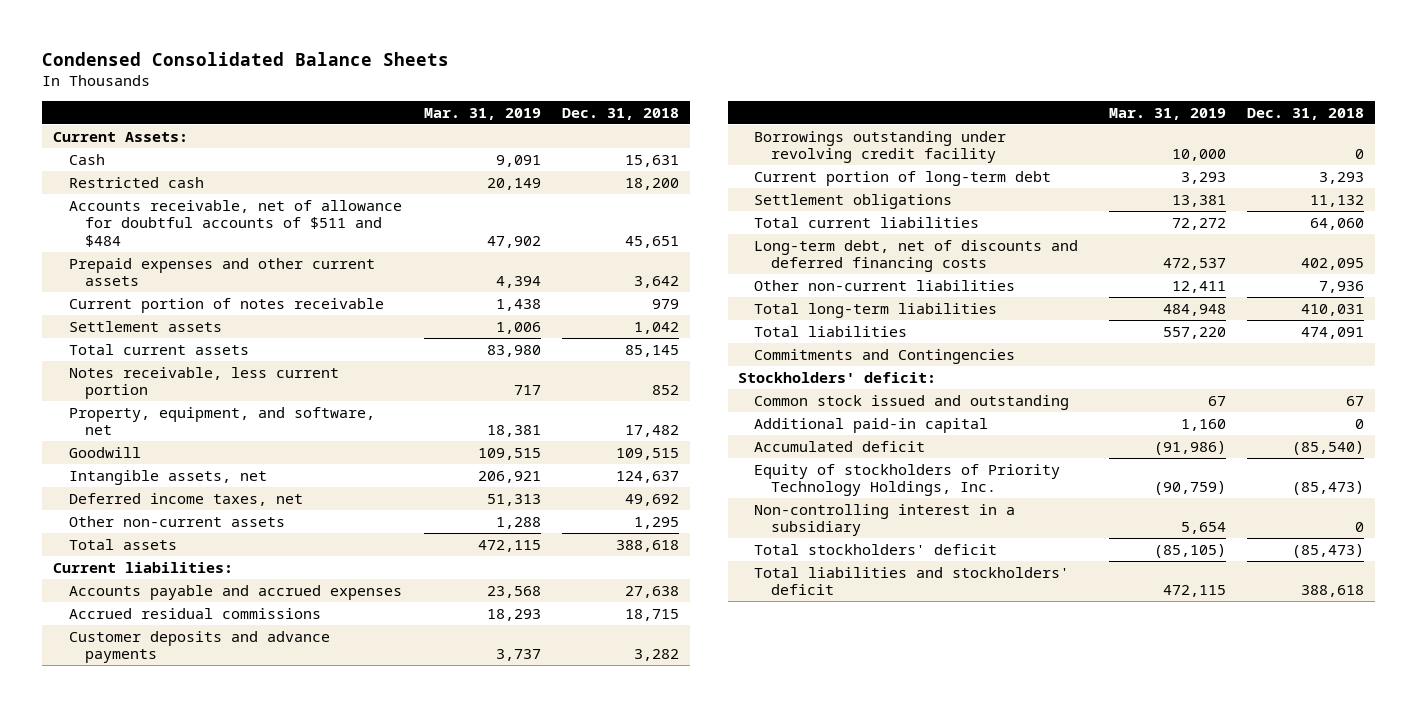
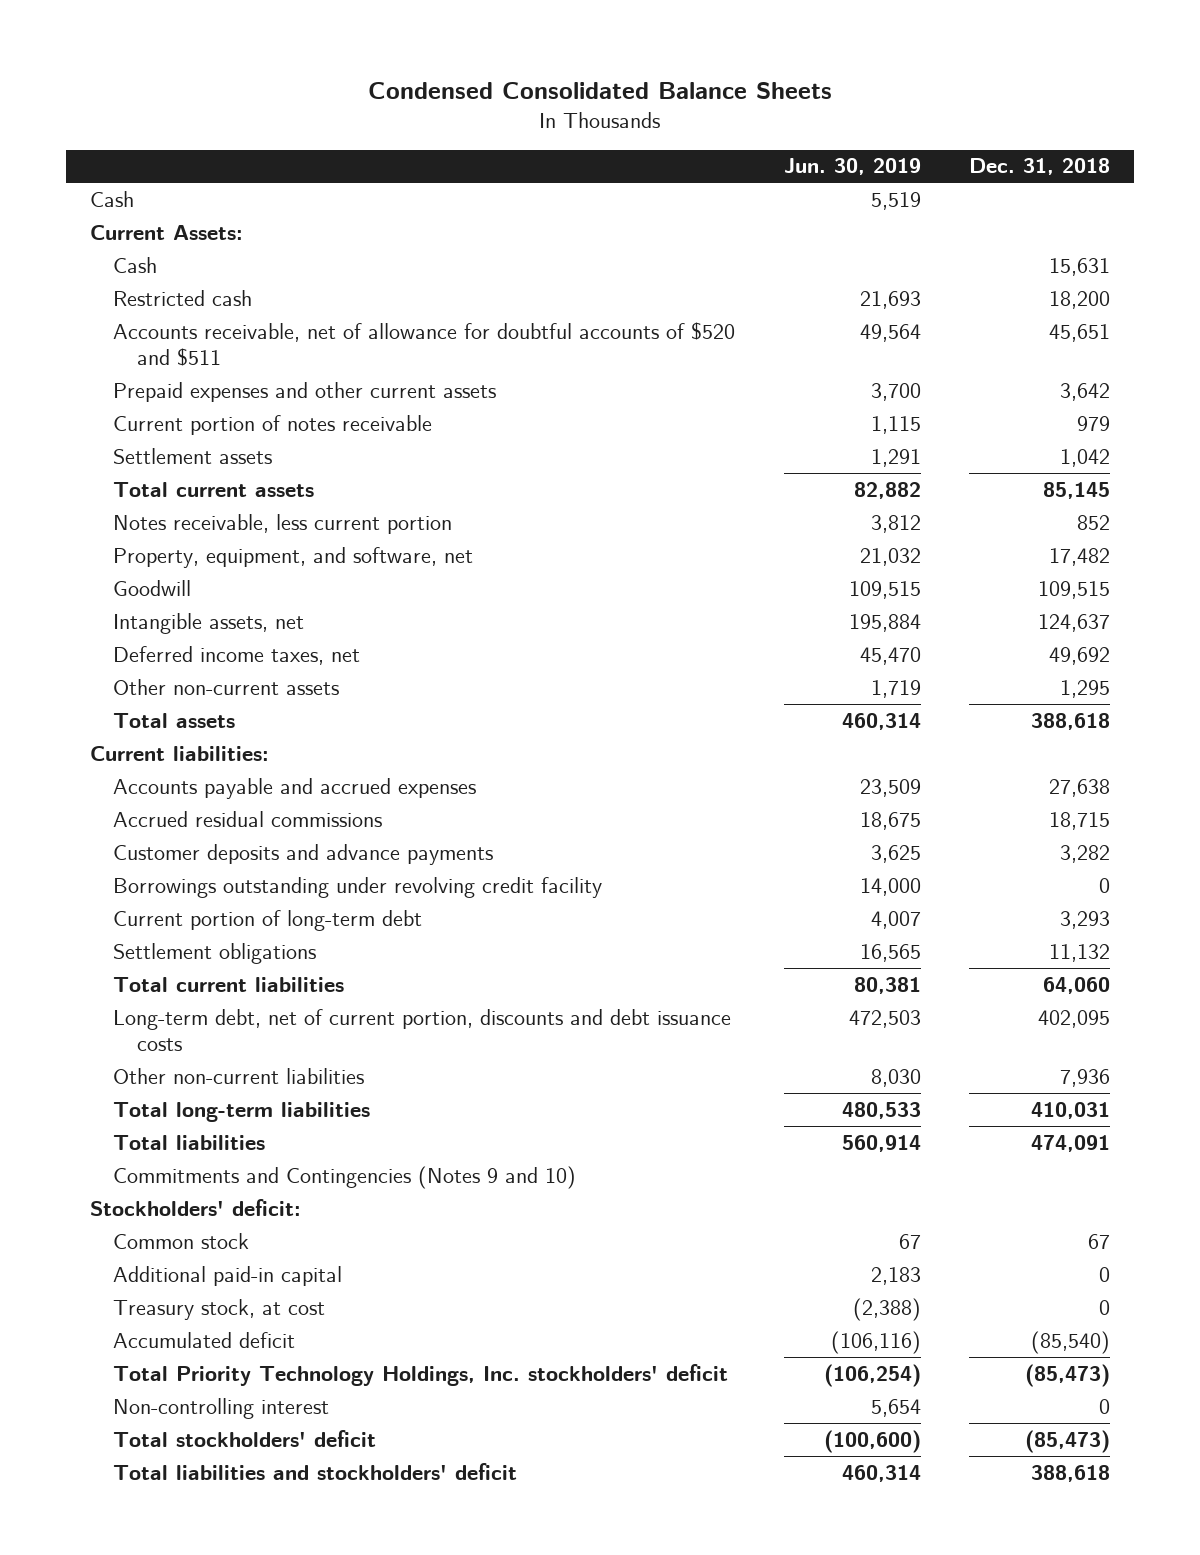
- | Mar. 31, 2019 | Dec. 31, 2018
+ | Jun. 30, 2019 | Dec. 31, 2018
+ Cash | 5,519 |
- Accounts receivable, net of allowance for doubtful accounts of $511 and $484 | 47,902 | 45,651
+ Accounts receivable, net of allowance for doubtful accounts of $520 and $511 | 49,564 | 45,651
- Long-term debt, net of discounts and deferred financing costs | 472,537 | 402,095
+ Long-term debt, net of current portion, discounts and debt issuance costs | 472,503 | 402,095
- Commitments and Contingencies
+ Commitments and Contingencies (Notes 9 and 10)
- Common stock issued and outstanding | 67 | 67
+ Common stock | 67 | 67
+ Treasury stock, at cost | (2,388) | 0
- Equity of stockholders of Priority Technology Holdings, Inc. | (90,759) | (85,473)
- Non-controlling interest in a subsidiary | 5,654 | 0
+ Total Priority Technology Holdings, Inc. stockholders' deficit | (106,254) | (85,473)
+ Non-controlling interest | 5,654 | 0

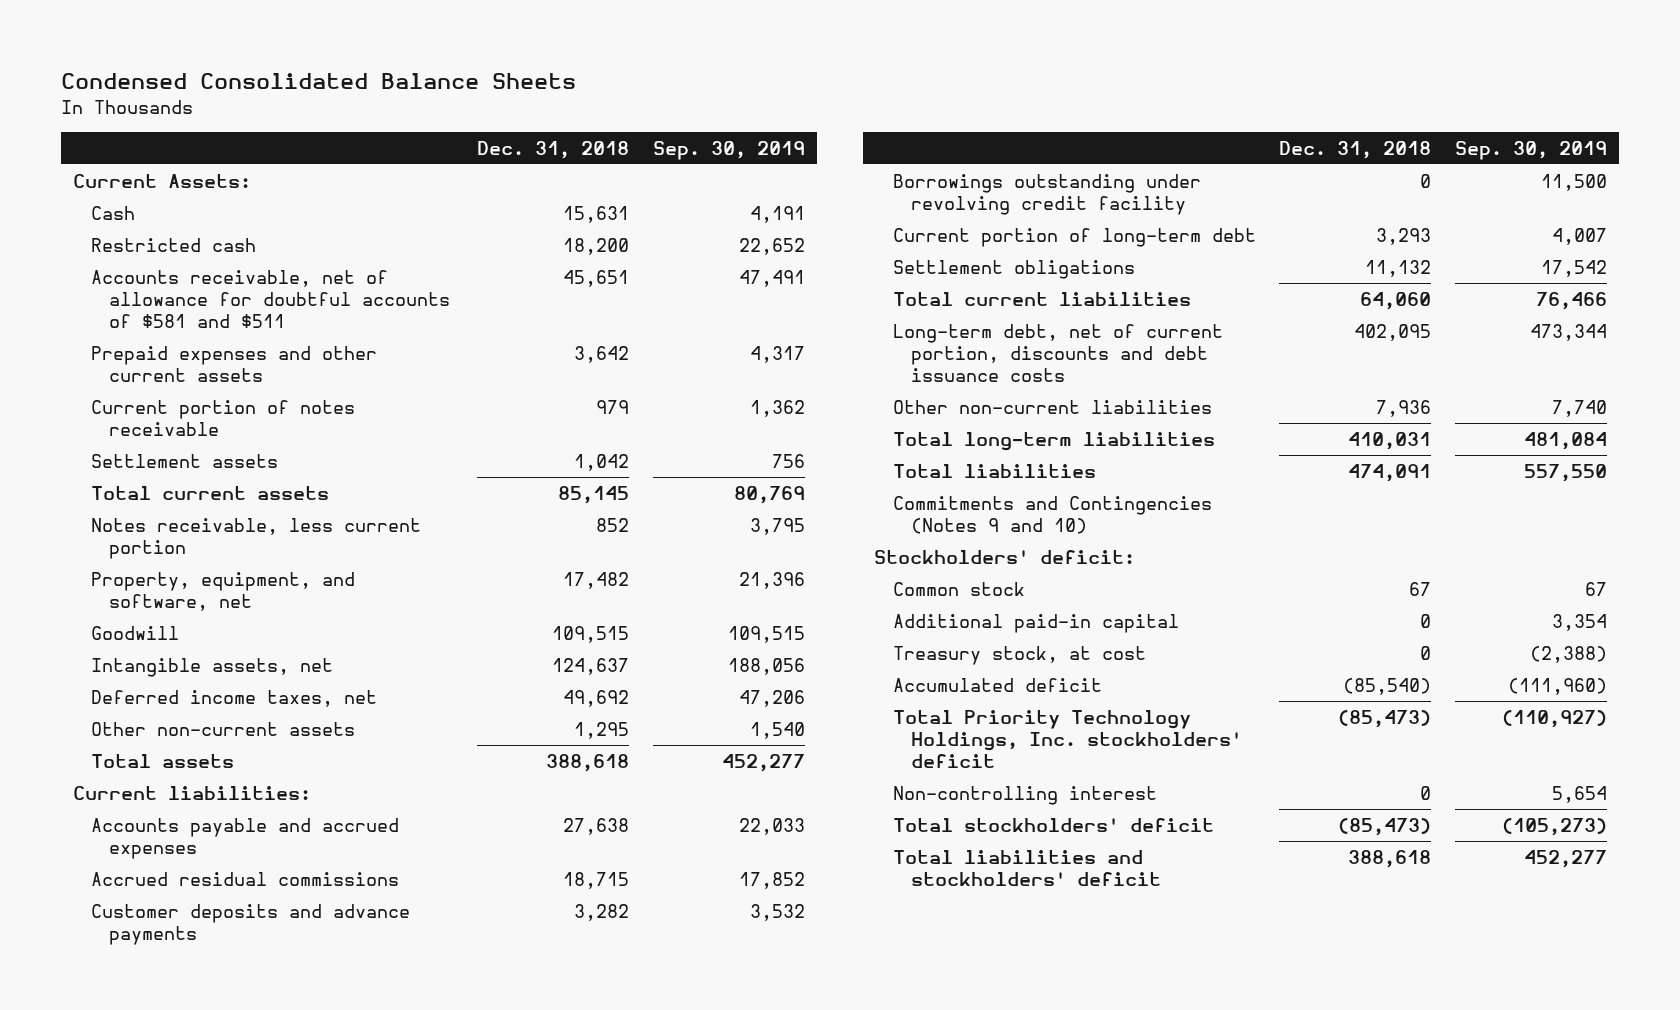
- | Jun. 30, 2019 | Dec. 31, 2018
+ | Dec. 31, 2018 | Sep. 30, 2019
- Cash | 5,519 |
- Accounts receivable, net of allowance for doubtful accounts of $520 and $511 | 49,564 | 45,651
+ Accounts receivable, net of allowance for doubtful accounts of $581 and $511 | 45,651 | 47,491

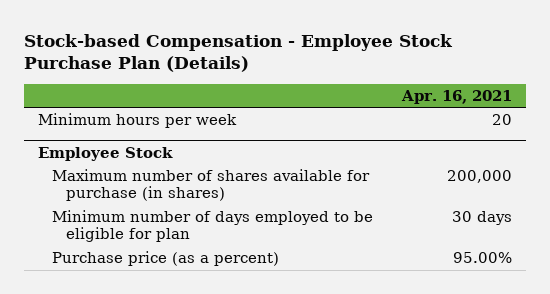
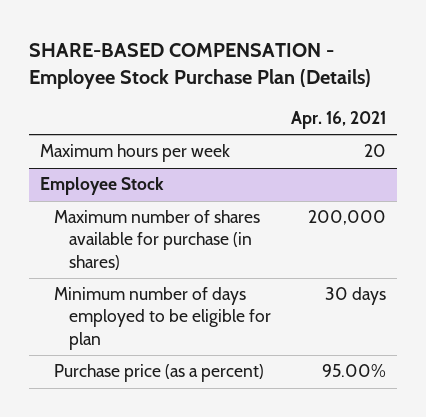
- Stock-based Compensation - Employee Stock Purchase Plan (Details)
+ SHARE-BASED COMPENSATION - Employee Stock Purchase Plan (Details)
- Minimum hours per week | 20
+ Maximum hours per week | 20

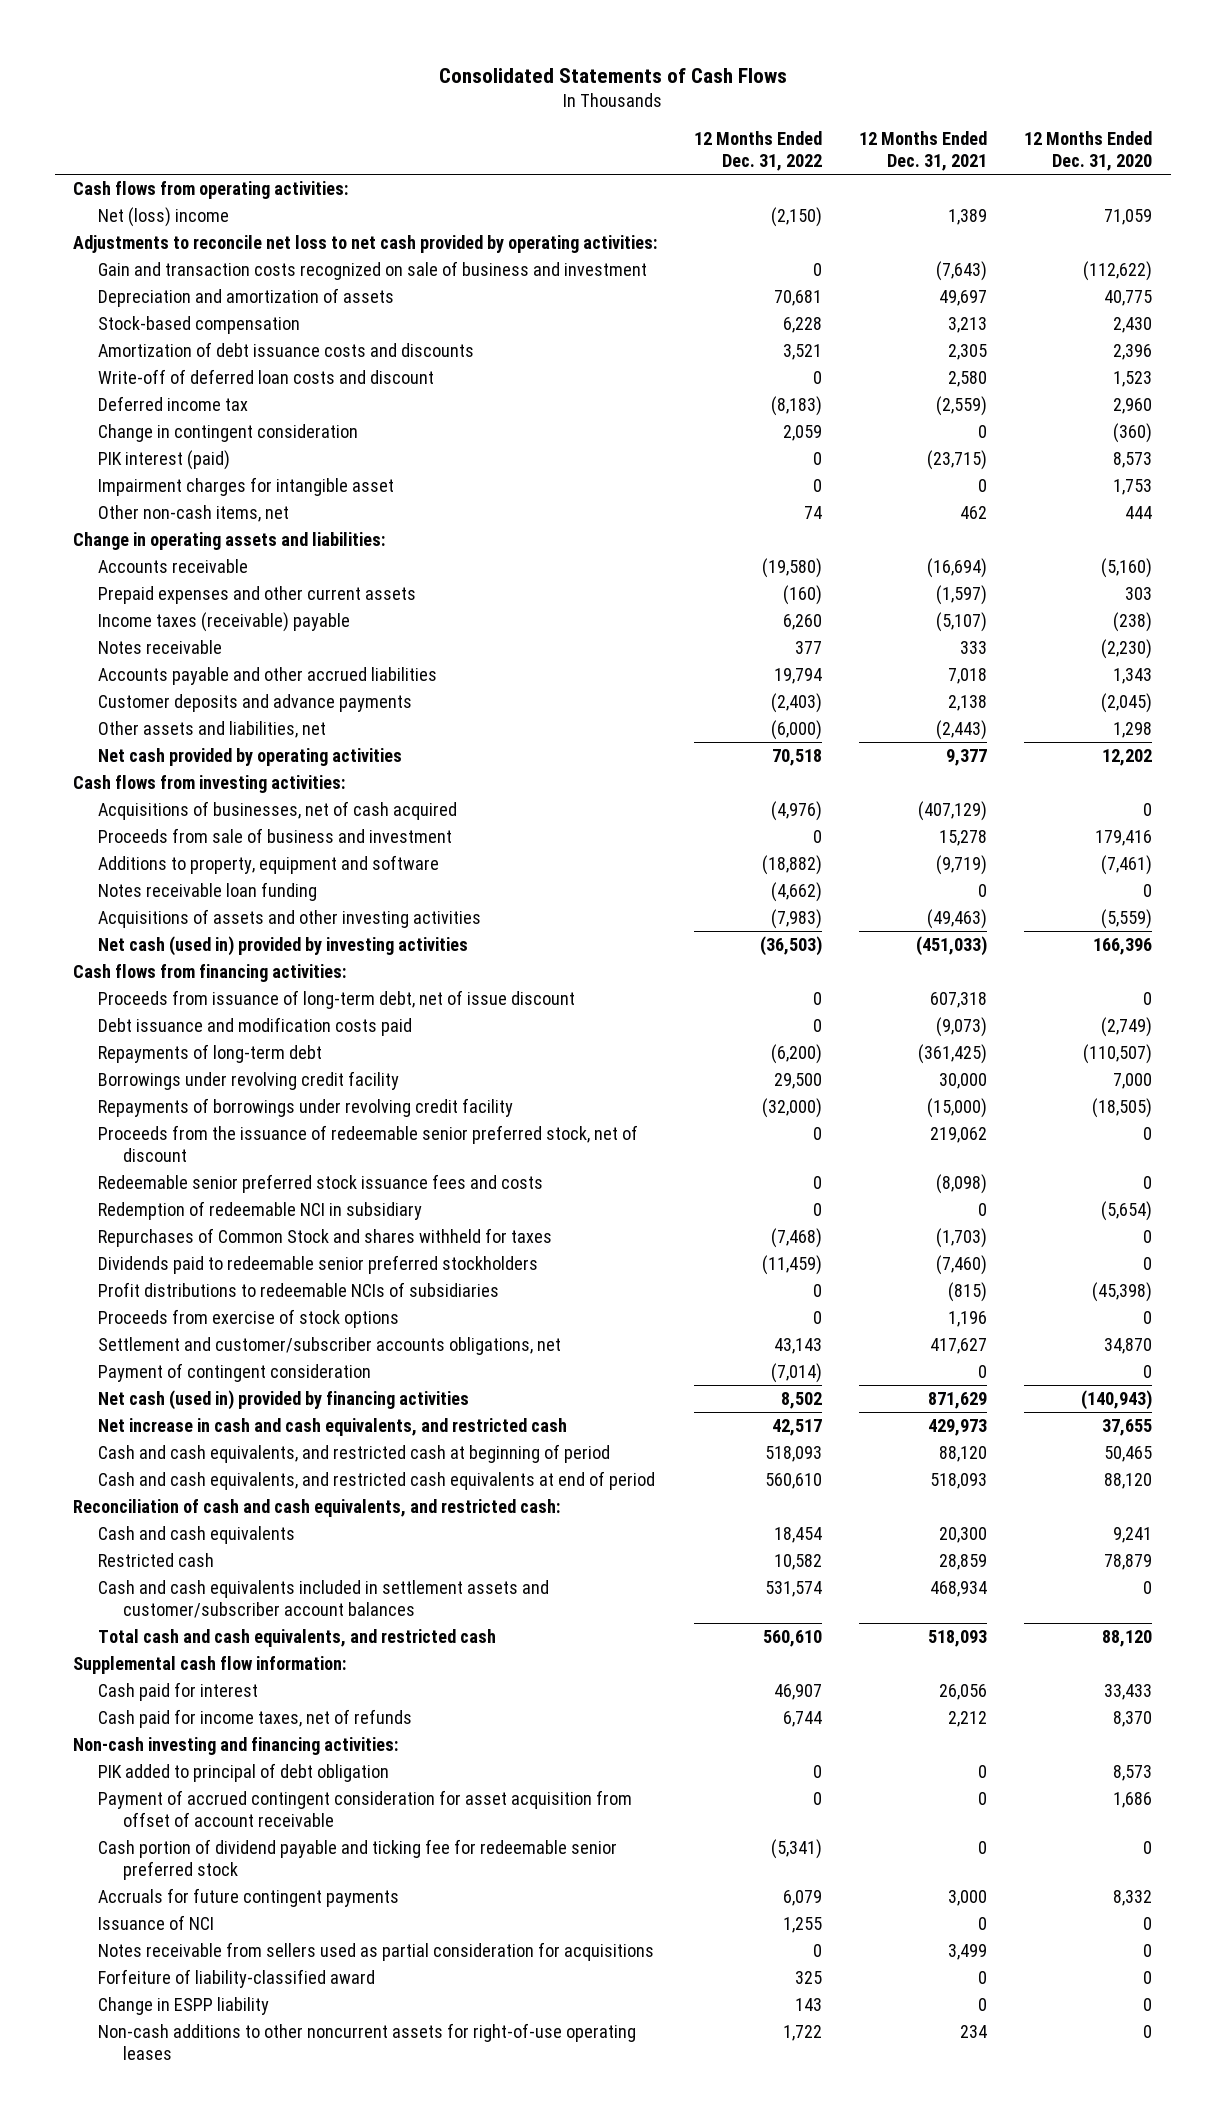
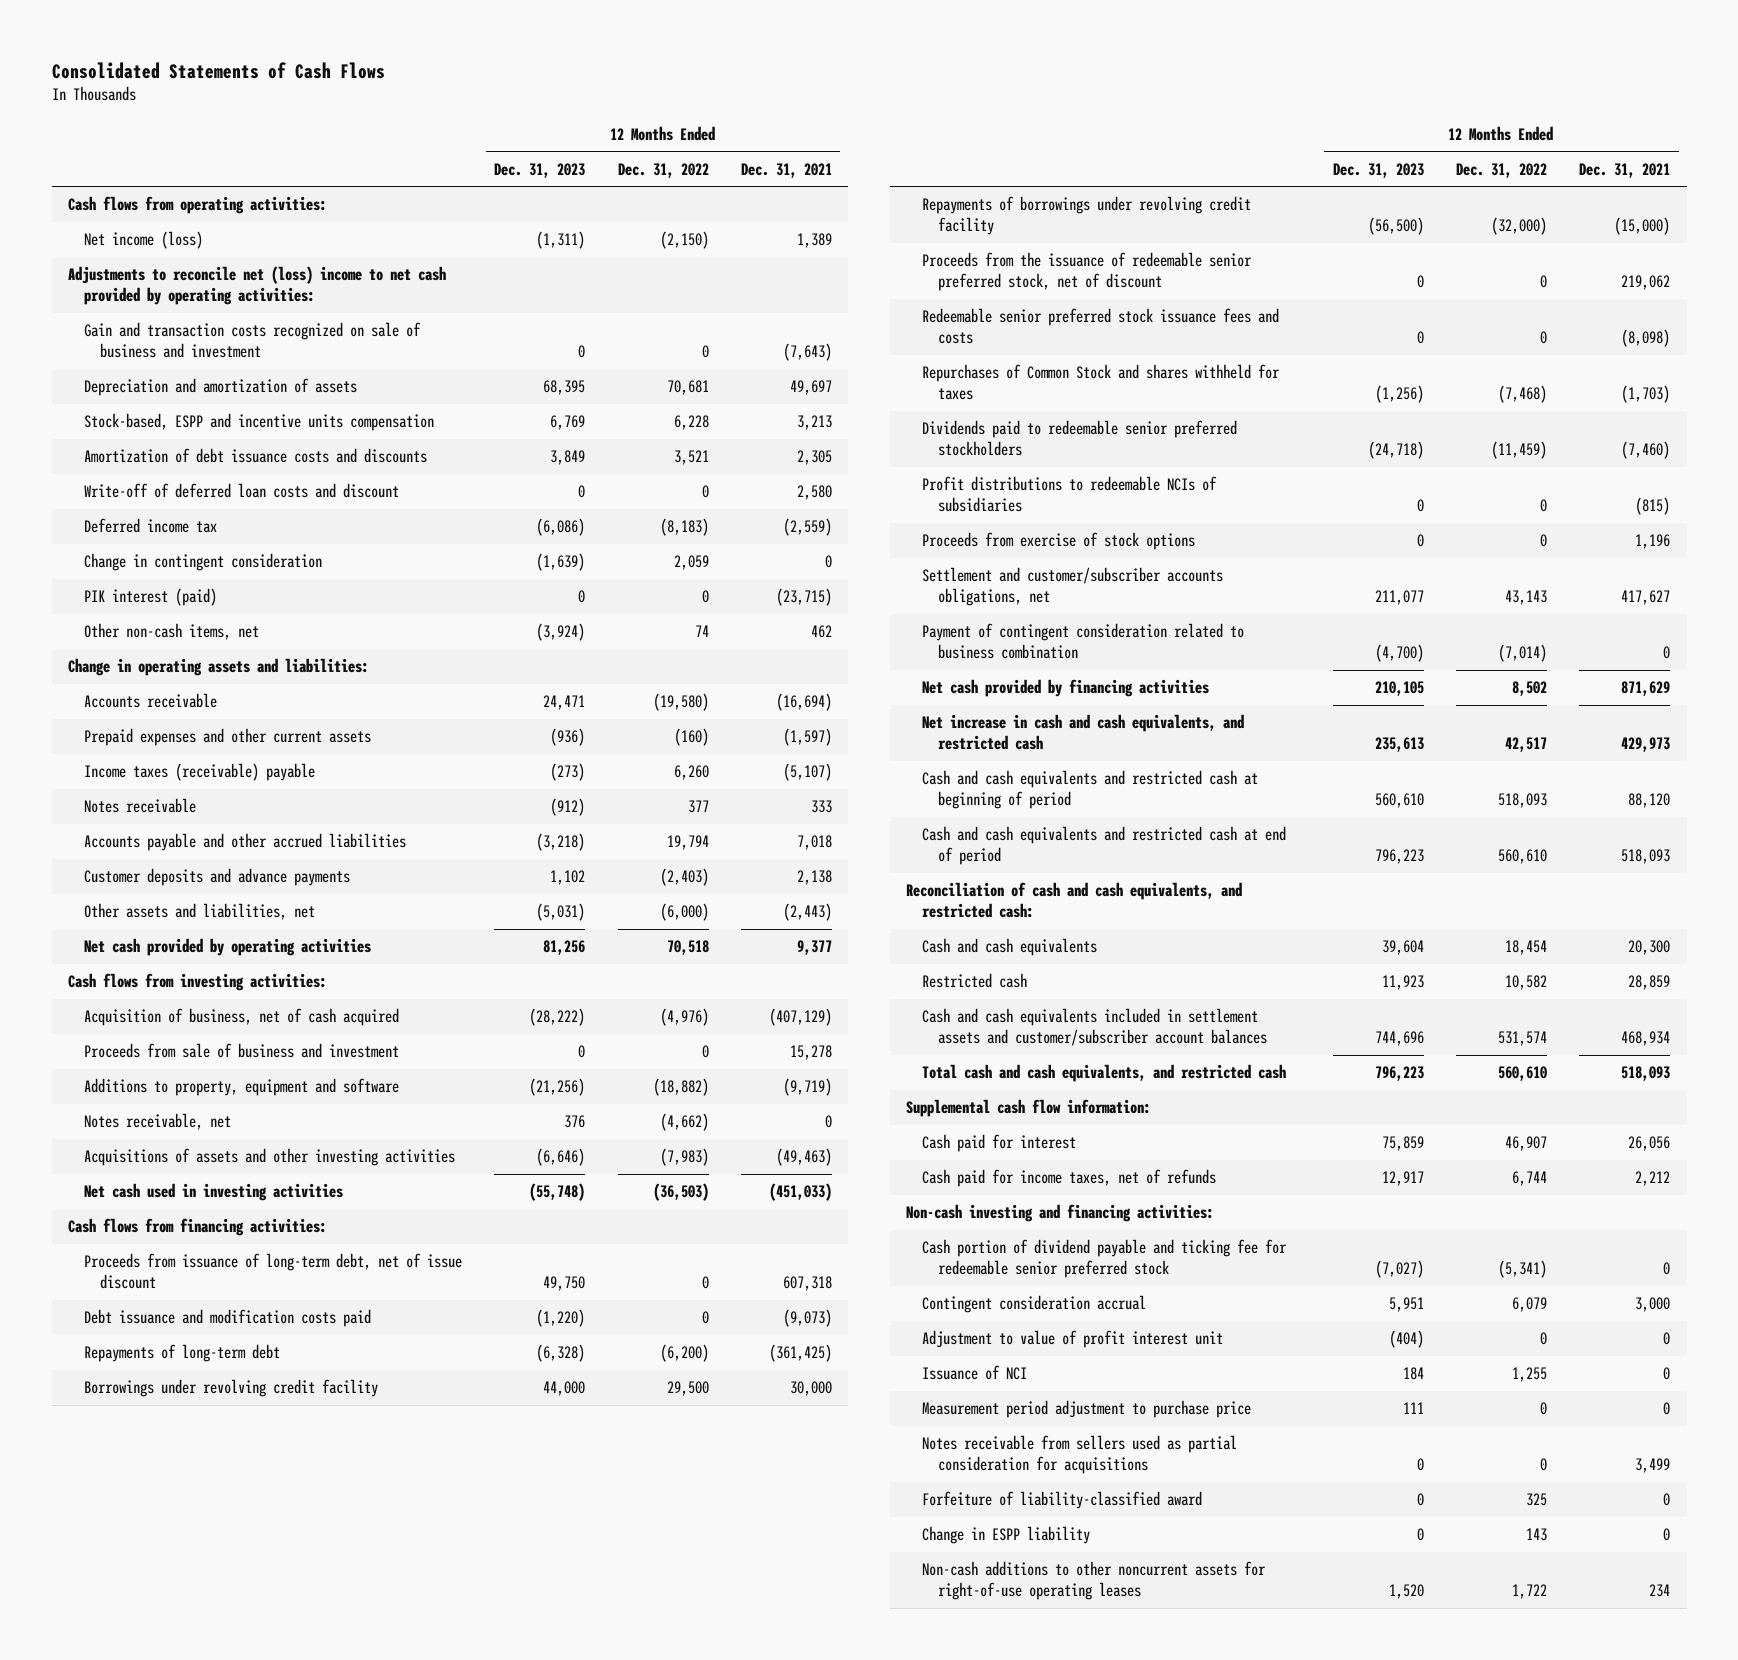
- | 12 Months Ended Dec. 31, 2022 | 12 Months Ended Dec. 31, 2021 | 12 Months Ended Dec. 31, 2020
+ | 12 Months Ended Dec. 31, 2023 | 12 Months Ended Dec. 31, 2022 | 12 Months Ended Dec. 31, 2021
- Net (loss) income | (2,150) | 1,389 | 71,059
- Adjustments to reconcile net loss to net cash provided by operating activities:
+ Net income (loss) | (1,311) | (2,150) | 1,389
+ Adjustments to reconcile net (loss) income to net cash provided by operating activities:
- Stock-based compensation | 6,228 | 3,213 | 2,430
+ Stock-based, ESPP and incentive units compensation | 6,769 | 6,228 | 3,213
- Impairment charges for intangible asset | 0 | 0 | 1,753
- Acquisitions of businesses, net of cash acquired | (4,976) | (407,129) | 0
+ Acquisition of business, net of cash acquired | (28,222) | (4,976) | (407,129)
- Notes receivable loan funding | (4,662) | 0 | 0
+ Notes receivable, net | 376 | (4,662) | 0
- Net cash (used in) provided by investing activities | (36,503) | (451,033) | 166,396
+ Net cash used in investing activities | (55,748) | (36,503) | (451,033)
- Redemption of redeemable NCI in subsidiary | 0 | 0 | (5,654)
- Payment of contingent consideration | (7,014) | 0 | 0
- Net cash (used in) provided by financing activities | 8,502 | 871,629 | (140,943)
+ Payment of contingent consideration related to business combination | (4,700) | (7,014) | 0
+ Net cash provided by financing activities | 210,105 | 8,502 | 871,629
- Cash and cash equivalents, and restricted cash at beginning of period | 518,093 | 88,120 | 50,465
- Cash and cash equivalents, and restricted cash equivalents at end of period | 560,610 | 518,093 | 88,120
+ Cash and cash equivalents and restricted cash at beginning of period | 560,610 | 518,093 | 88,120
+ Cash and cash equivalents and restricted cash at end of period | 796,223 | 560,610 | 518,093
- PIK added to principal of debt obligation | 0 | 0 | 8,573
- Payment of accrued contingent consideration for asset acquisition from offset of account receivable | 0 | 0 | 1,686
- Accruals for future contingent payments | 6,079 | 3,000 | 8,332
+ Contingent consideration accrual | 5,951 | 6,079 | 3,000
+ Adjustment to value of profit interest unit | (404) | 0 | 0
+ Measurement period adjustment to purchase price | 111 | 0 | 0

